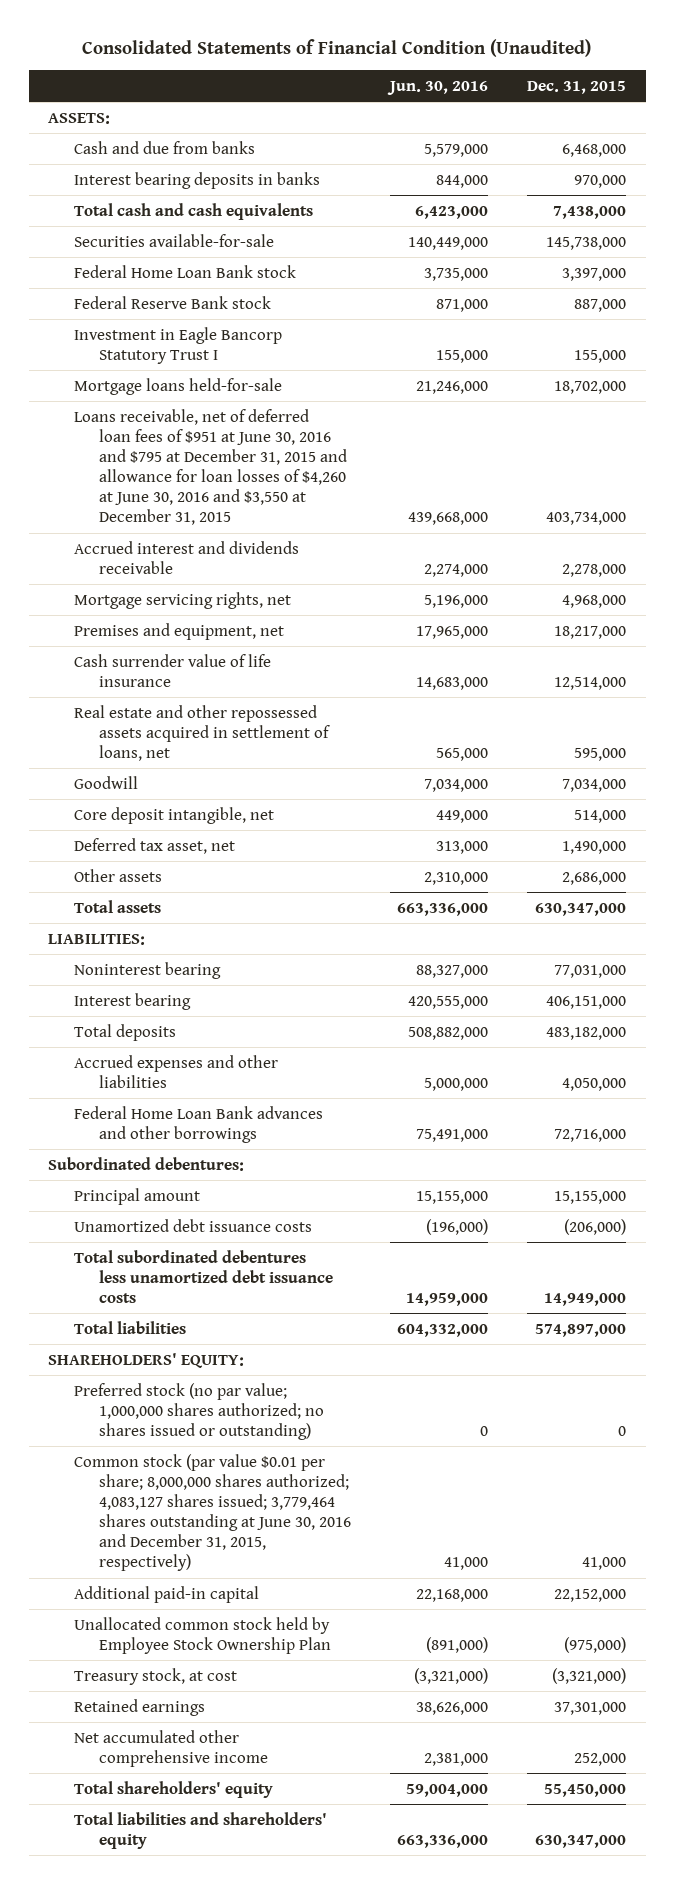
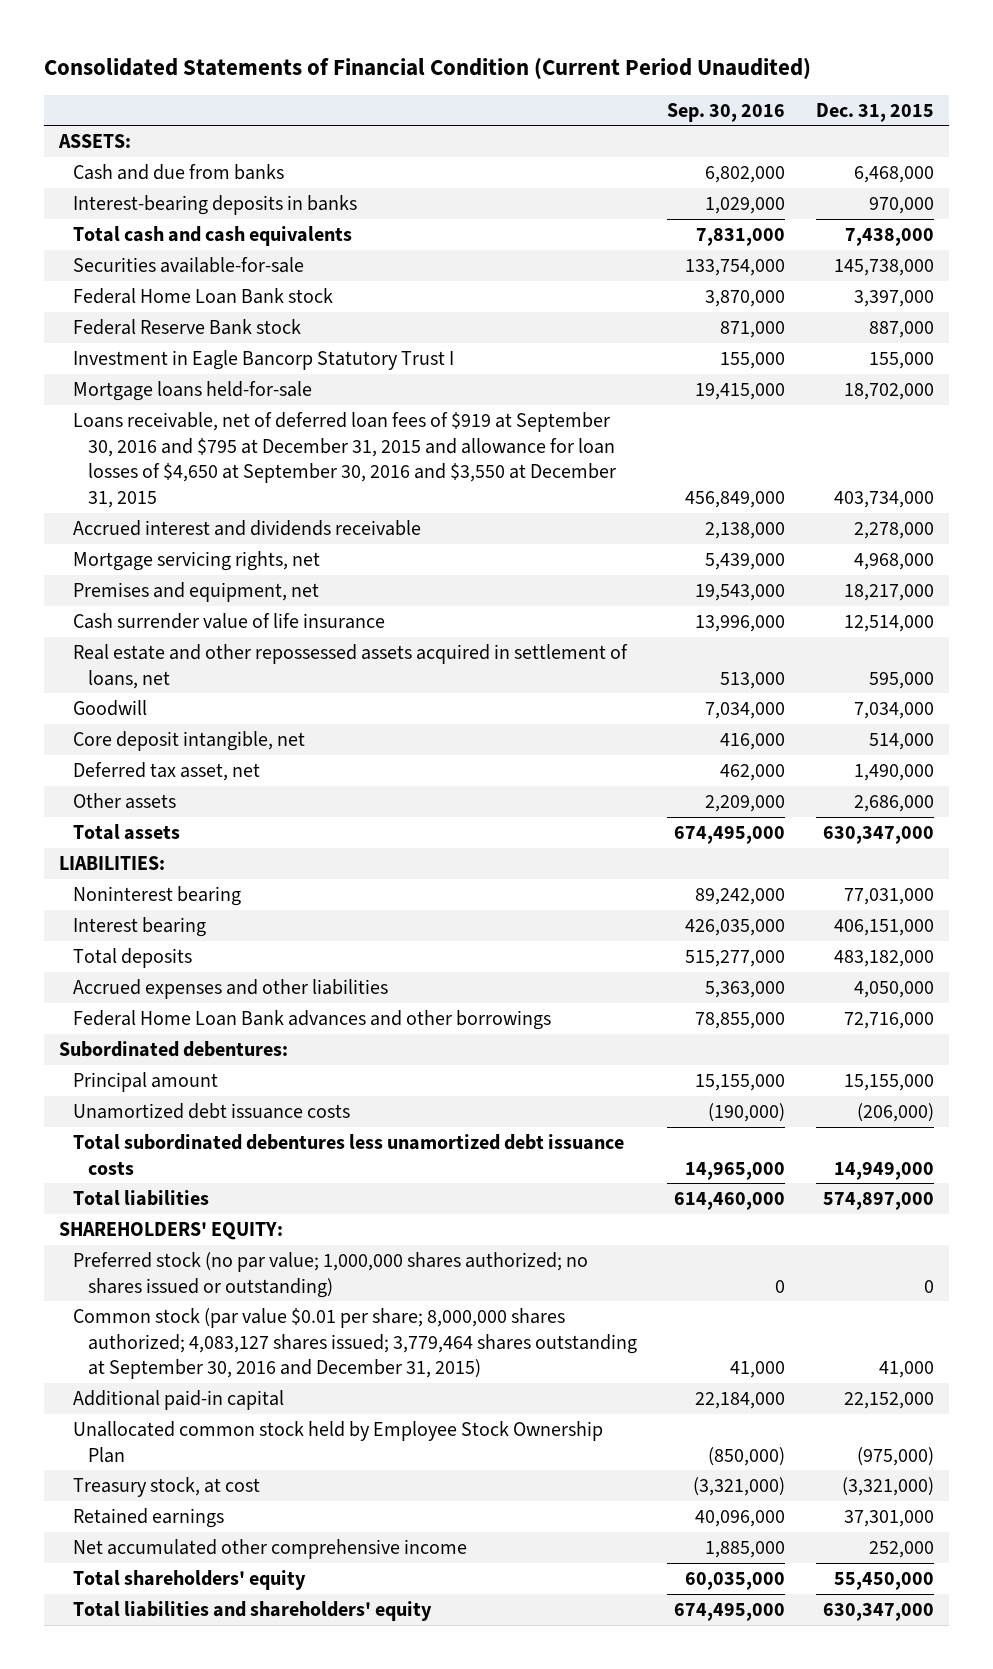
- Consolidated Statements of Financial Condition (Unaudited)
+ Consolidated Statements of Financial Condition (Current Period Unaudited)
- | Jun. 30, 2016 | Dec. 31, 2015
+ | Sep. 30, 2016 | Dec. 31, 2015
- Interest bearing deposits in banks | 844,000 | 970,000
+ Interest-bearing deposits in banks | 1,029,000 | 970,000
- Loans receivable, net of deferred loan fees of $951 at June 30, 2016 and $795 at December 31, 2015 and allowance for loan losses of $4,260 at June 30, 2016 and $3,550 at December 31, 2015 | 439,668,000 | 403,734,000
+ Loans receivable, net of deferred loan fees of $919 at September 30, 2016 and $795 at December 31, 2015 and allowance for loan losses of $4,650 at September 30, 2016 and $3,550 at December 31, 2015 | 456,849,000 | 403,734,000
- Common stock (par value $0.01 per share; 8,000,000 shares authorized; 4,083,127 shares issued; 3,779,464 shares outstanding at June 30, 2016 and December 31, 2015, respectively) | 41,000 | 41,000
+ Common stock (par value $0.01 per share; 8,000,000 shares authorized; 4,083,127 shares issued; 3,779,464 shares outstanding at September 30, 2016 and December 31, 2015) | 41,000 | 41,000

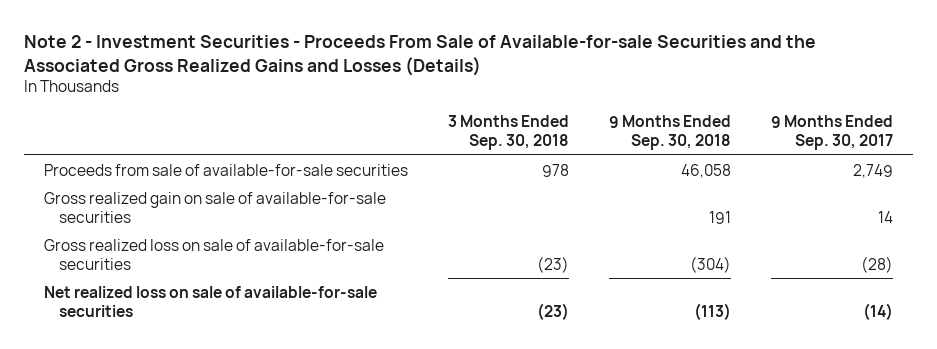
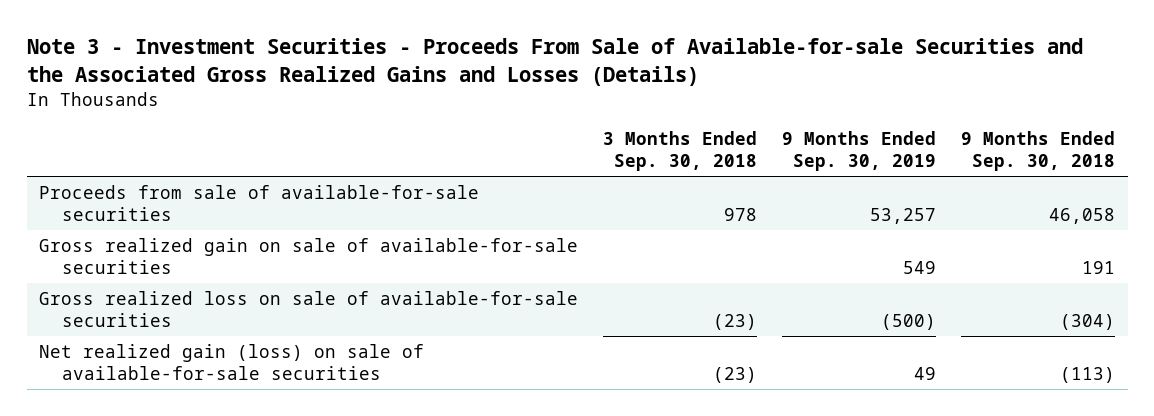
- Note 2 - Investment Securities - Proceeds From Sale of Available-for-sale Securities and the Associated Gross Realized Gains and Losses (Details)
+ Note 3 - Investment Securities - Proceeds From Sale of Available-for-sale Securities and the Associated Gross Realized Gains and Losses (Details)
- | 3 Months Ended Sep. 30, 2018 | 9 Months Ended Sep. 30, 2018 | 9 Months Ended Sep. 30, 2017
+ | 3 Months Ended Sep. 30, 2018 | 9 Months Ended Sep. 30, 2019 | 9 Months Ended Sep. 30, 2018
- Net realized loss on sale of available-for-sale securities | (23) | (113) | (14)
+ Net realized gain (loss) on sale of available-for-sale securities | (23) | 49 | (113)

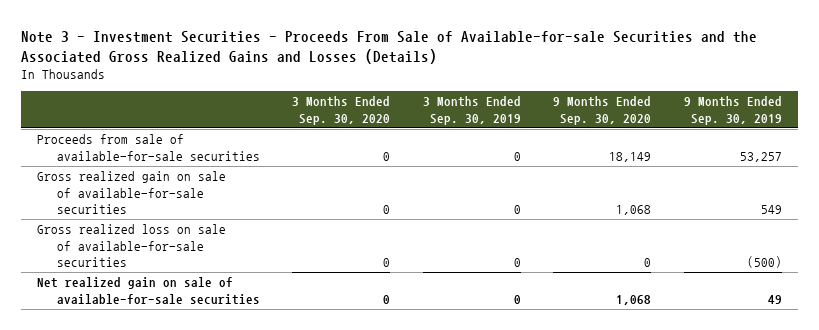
- | 3 Months Ended Sep. 30, 2018 | 9 Months Ended Sep. 30, 2019 | 9 Months Ended Sep. 30, 2018
+ | 3 Months Ended Sep. 30, 2020 | 3 Months Ended Sep. 30, 2019 | 9 Months Ended Sep. 30, 2020 | 9 Months Ended Sep. 30, 2019
- Net realized gain (loss) on sale of available-for-sale securities | (23) | 49 | (113)
+ Net realized gain on sale of available-for-sale securities | 0 | 0 | 1,068 | 49

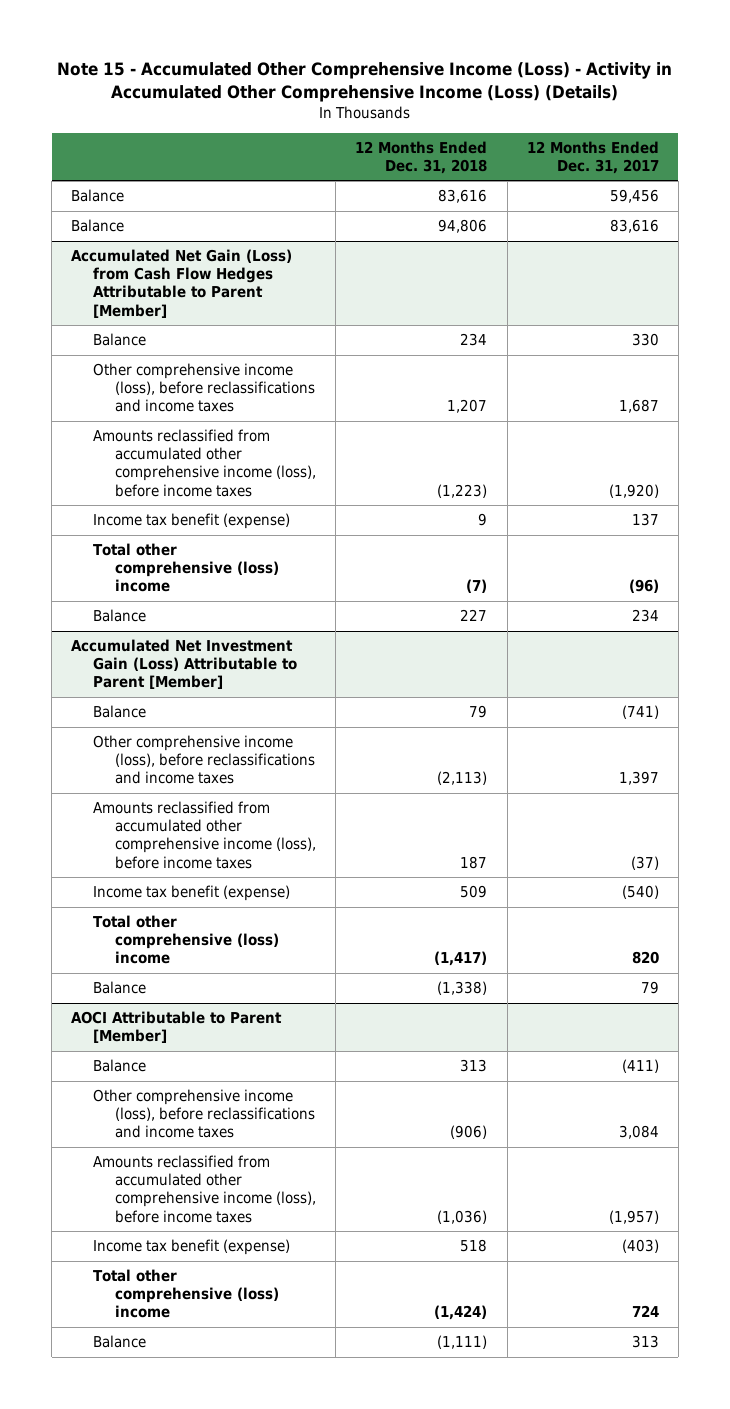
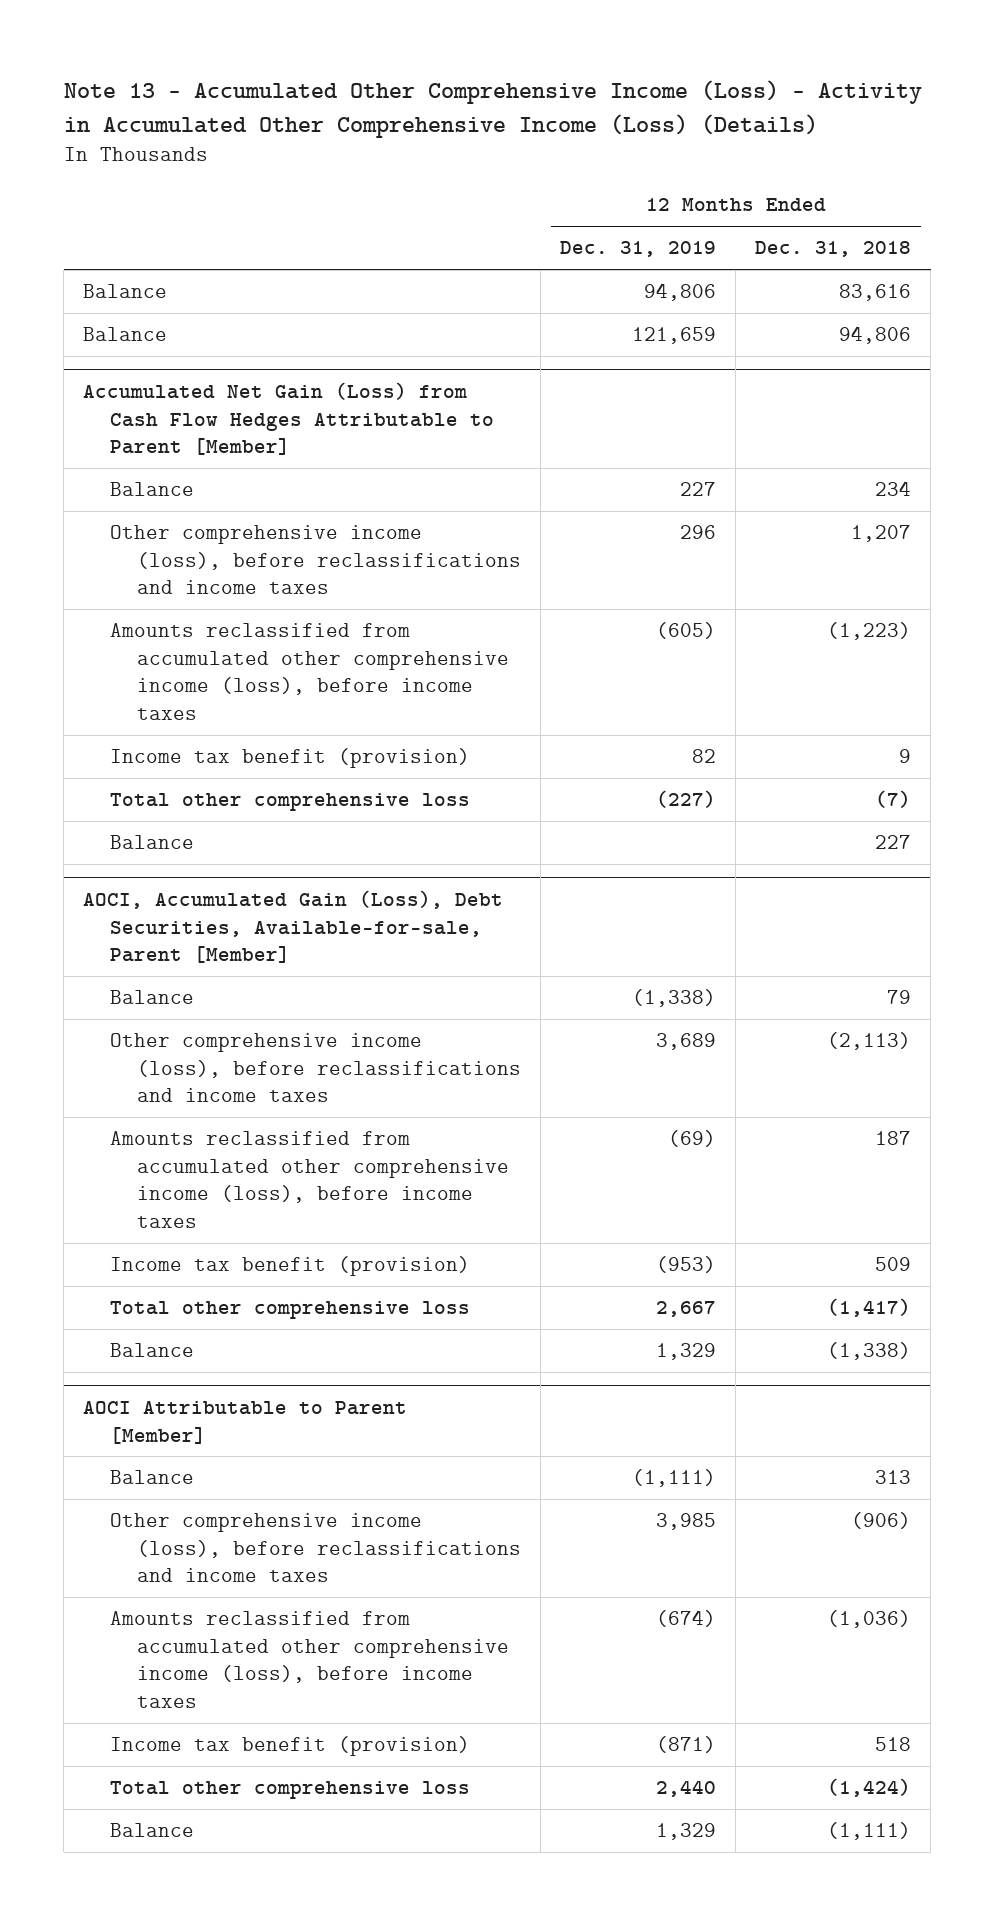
- Note 15 - Accumulated Other Comprehensive Income (Loss) - Activity in Accumulated Other Comprehensive Income (Loss) (Details)
+ Note 13 - Accumulated Other Comprehensive Income (Loss) - Activity in Accumulated Other Comprehensive Income (Loss) (Details)
- | 12 Months Ended Dec. 31, 2018 | 12 Months Ended Dec. 31, 2017
+ | 12 Months Ended Dec. 31, 2019 | 12 Months Ended Dec. 31, 2018
@ Accumulated Net Gain (Loss) from Cash Flow Hedges Attributable to Parent [Member]
- Income tax benefit (expense) | 9 | 137
- Total other comprehensive (loss) income | (7) | (96)
+ Income tax benefit (provision) | 82 | 9
+ Total other comprehensive loss | (227) | (7)
- Accumulated Net Investment Gain (Loss) Attributable to Parent [Member]
+ AOCI, Accumulated Gain (Loss), Debt Securities, Available-for-sale, Parent [Member]
- Income tax benefit (expense) | 509 | (540)
- Total other comprehensive (loss) income | (1,417) | 820
+ Income tax benefit (provision) | (953) | 509
+ Total other comprehensive loss | 2,667 | (1,417)
@ AOCI Attributable to Parent [Member]
- Income tax benefit (expense) | 518 | (403)
- Total other comprehensive (loss) income | (1,424) | 724
+ Income tax benefit (provision) | (871) | 518
+ Total other comprehensive loss | 2,440 | (1,424)

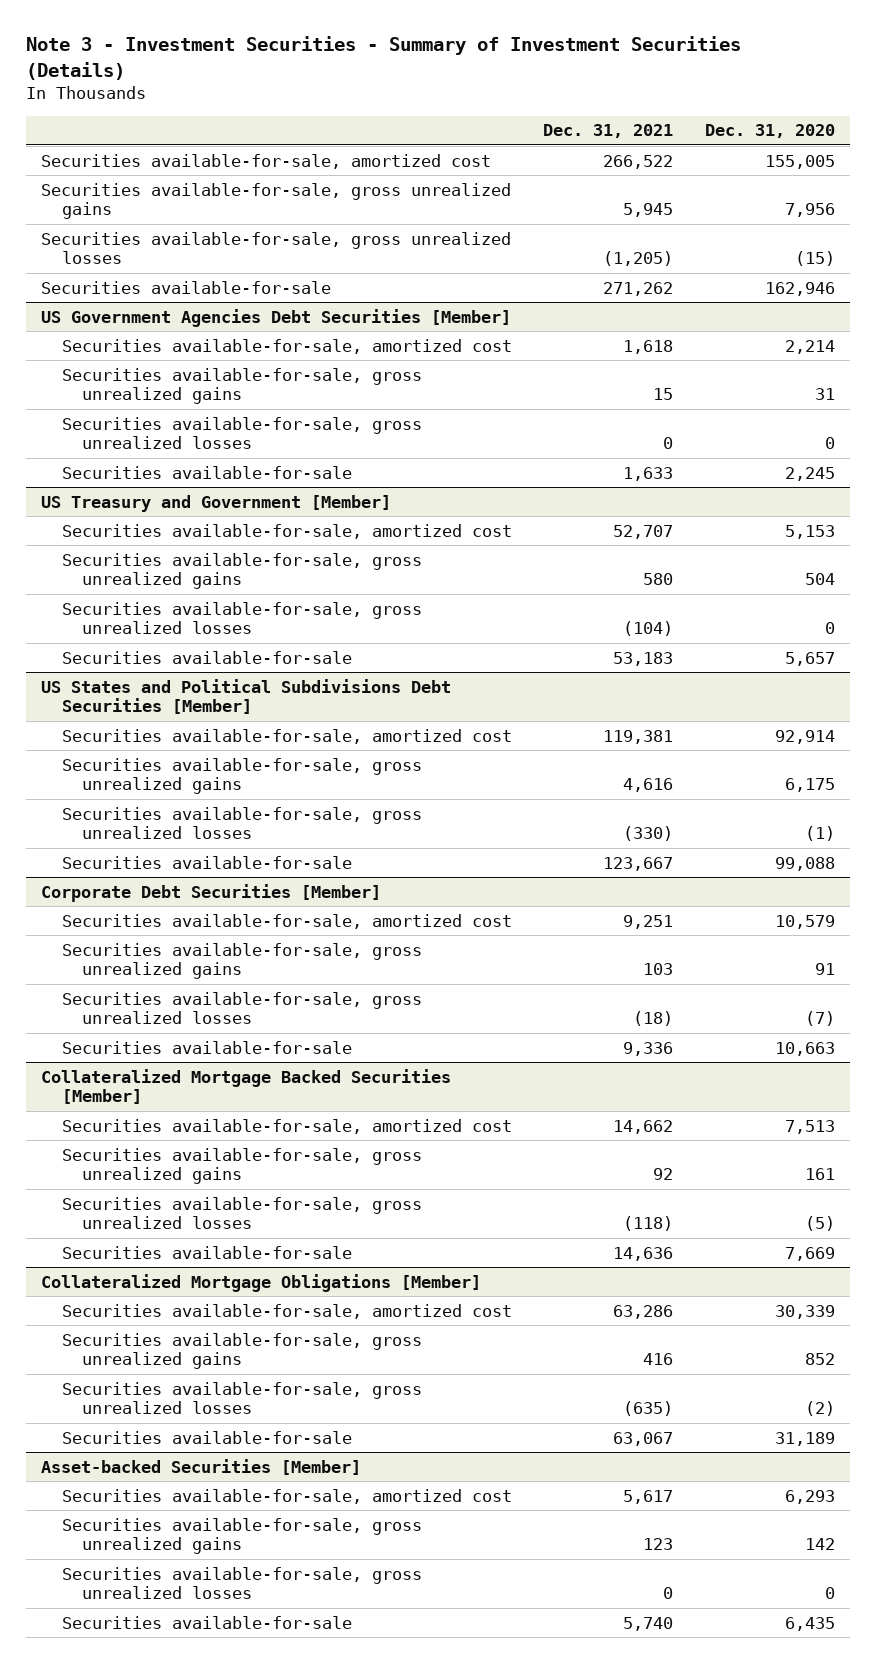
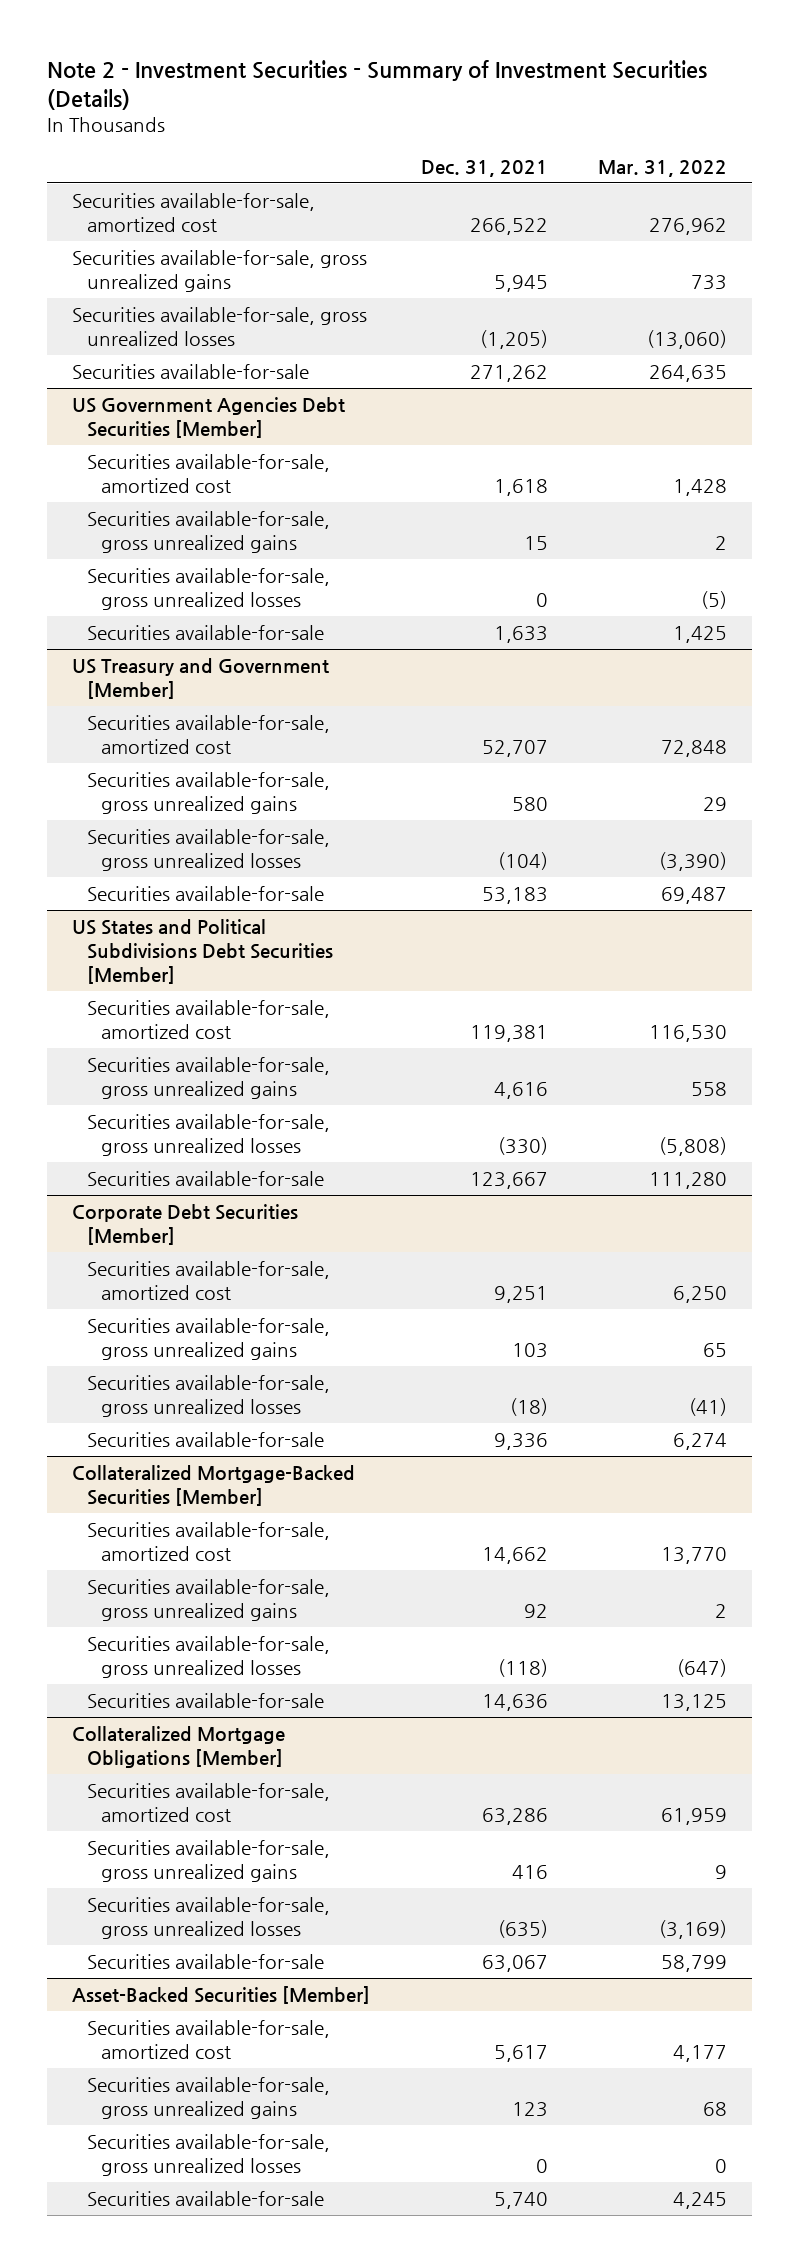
- Note 3 - Investment Securities - Summary of Investment Securities (Details)
+ Note 2 - Investment Securities - Summary of Investment Securities (Details)
- | Dec. 31, 2021 | Dec. 31, 2020
+ | Dec. 31, 2021 | Mar. 31, 2022
- Collateralized Mortgage Backed Securities [Member]
+ Collateralized Mortgage-Backed Securities [Member]
- Asset-backed Securities [Member]
+ Asset-Backed Securities [Member]

